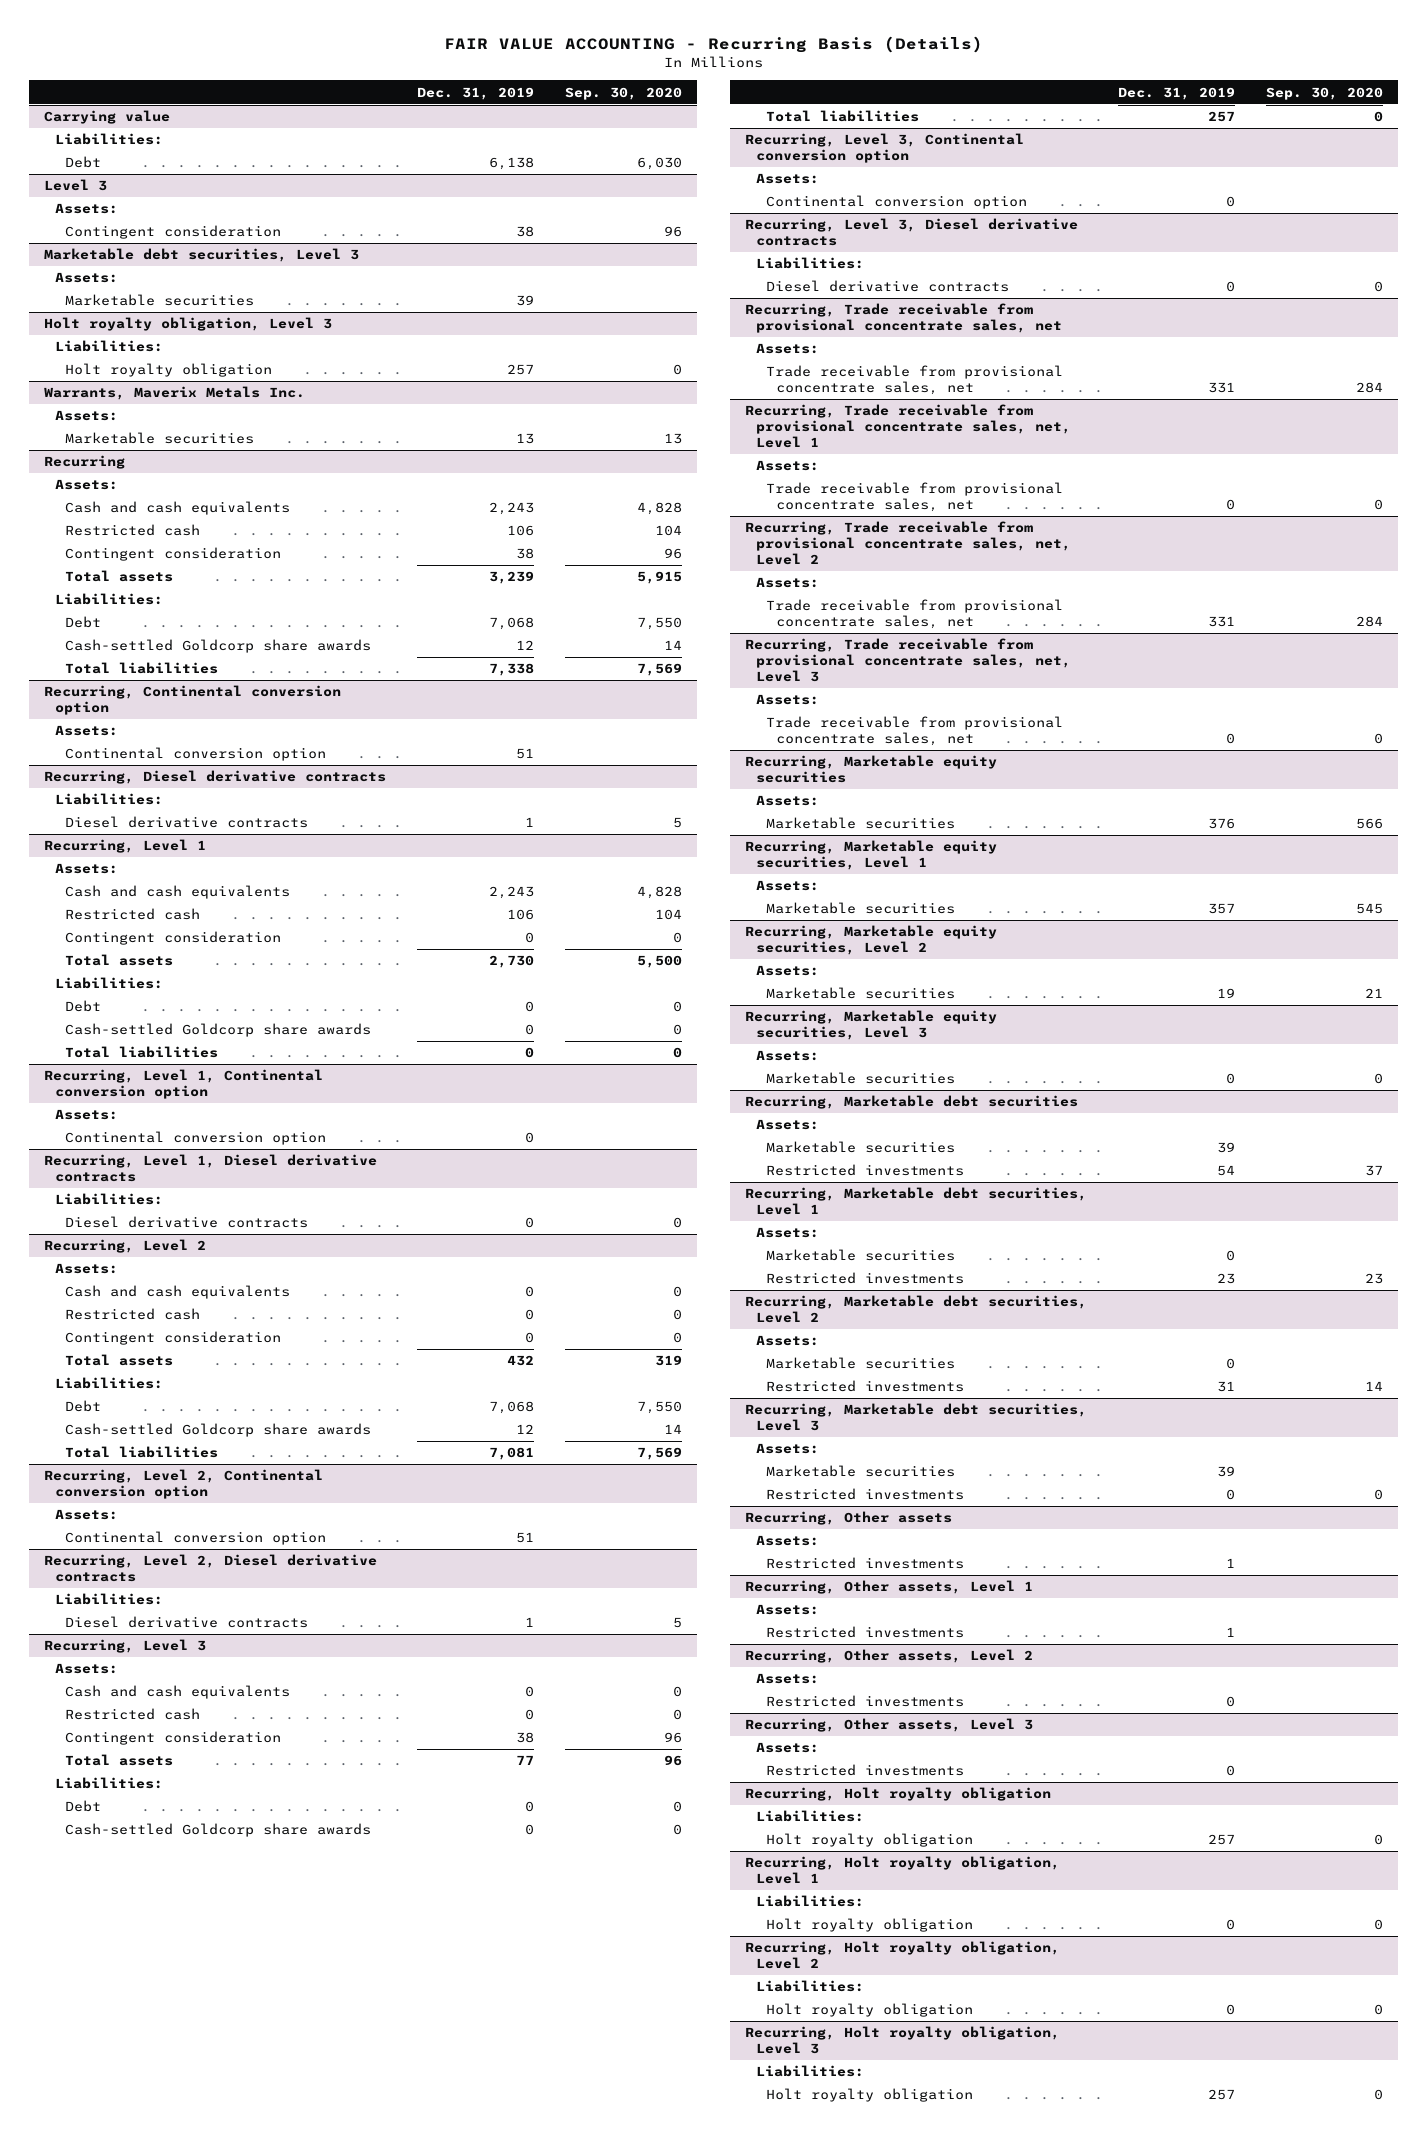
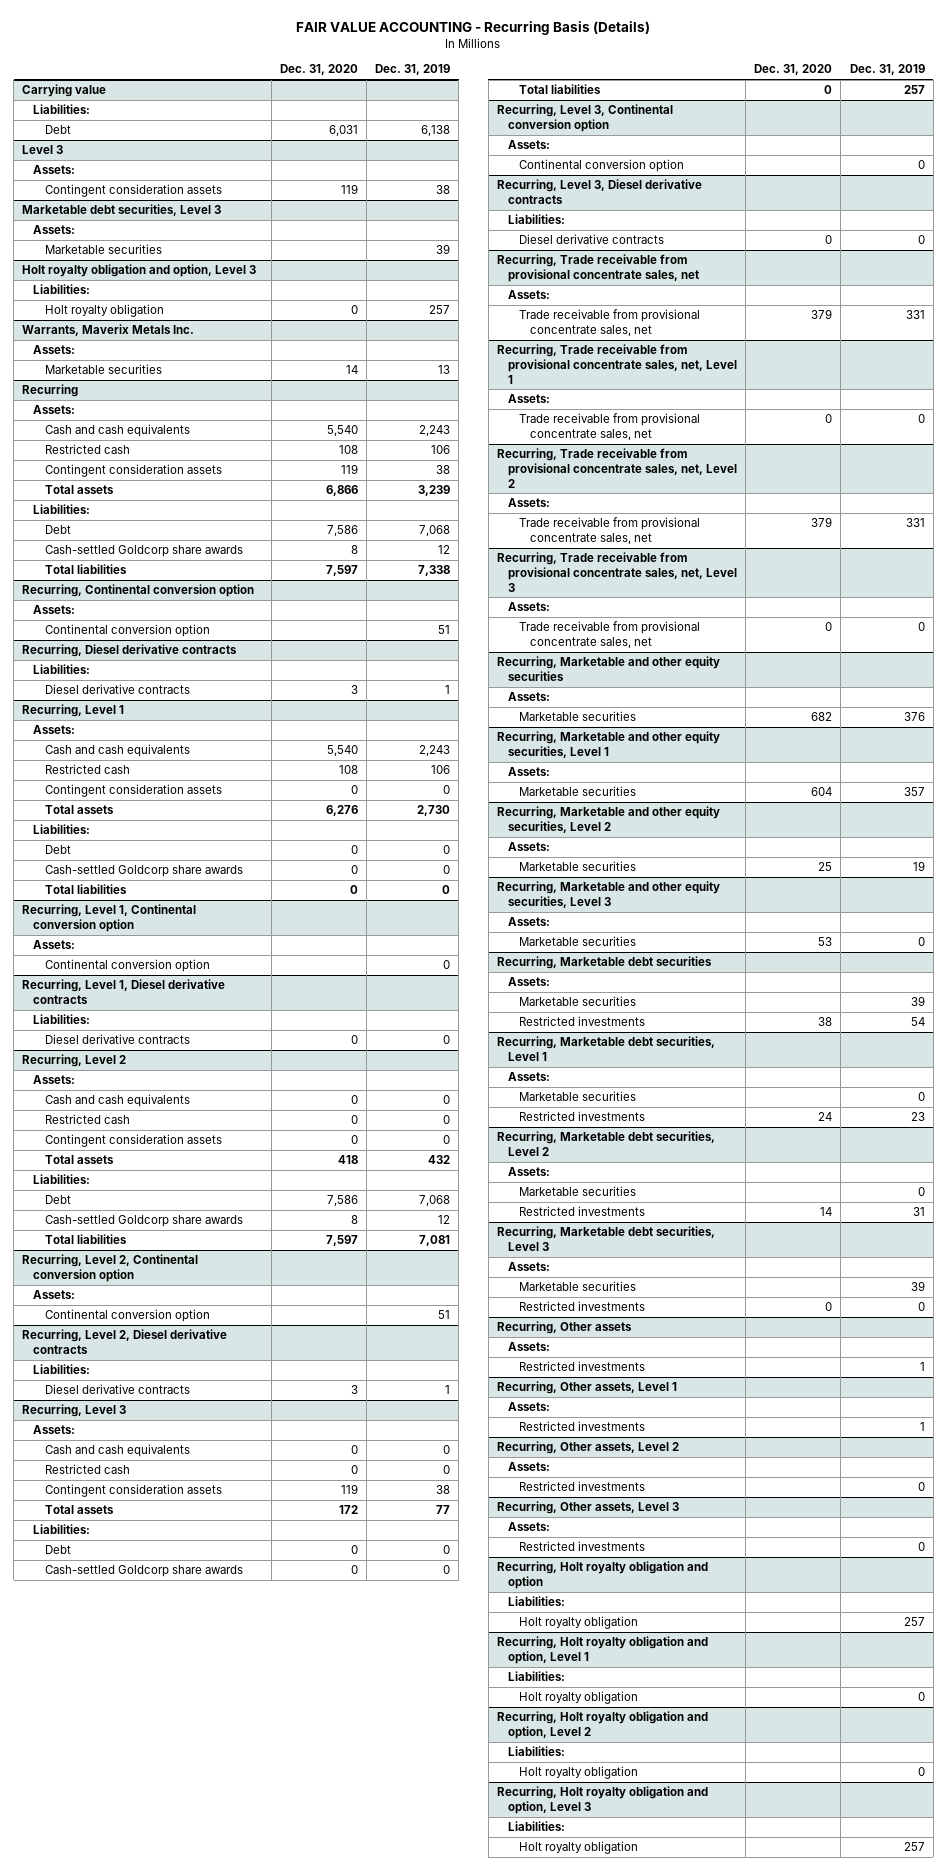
- | Dec. 31, 2019 | Sep. 30, 2020
+ | Dec. 31, 2020 | Dec. 31, 2019
@ Level 3
- Contingent consideration | 38 | 96
+ Contingent consideration assets | 119 | 38
- Holt royalty obligation, Level 3
+ Holt royalty obligation and option, Level 3
@ Recurring
- Contingent consideration | 38 | 96
+ Contingent consideration assets | 119 | 38
@ Recurring, Level 1
- Contingent consideration | 0 | 0
+ Contingent consideration assets | 0 | 0
@ Recurring, Level 2
- Contingent consideration | 0 | 0
+ Contingent consideration assets | 0 | 0
@ Recurring, Level 3
- Contingent consideration | 38 | 96
+ Contingent consideration assets | 119 | 38
- Recurring, Marketable equity securities
+ Recurring, Marketable and other equity securities
- Recurring, Marketable equity securities, Level 1
+ Recurring, Marketable and other equity securities, Level 1
- Recurring, Marketable equity securities, Level 2
+ Recurring, Marketable and other equity securities, Level 2
- Recurring, Marketable equity securities, Level 3
+ Recurring, Marketable and other equity securities, Level 3
- Recurring, Holt royalty obligation
+ Recurring, Holt royalty obligation and option
- Recurring, Holt royalty obligation, Level 1
+ Recurring, Holt royalty obligation and option, Level 1
- Recurring, Holt royalty obligation, Level 2
+ Recurring, Holt royalty obligation and option, Level 2
- Recurring, Holt royalty obligation, Level 3
+ Recurring, Holt royalty obligation and option, Level 3

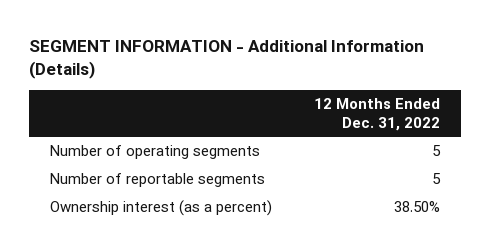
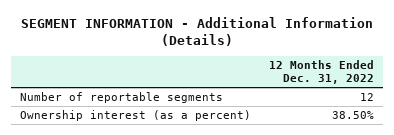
- Number of operating segments | 5
- Number of reportable segments | 5
+ Number of reportable segments | 12

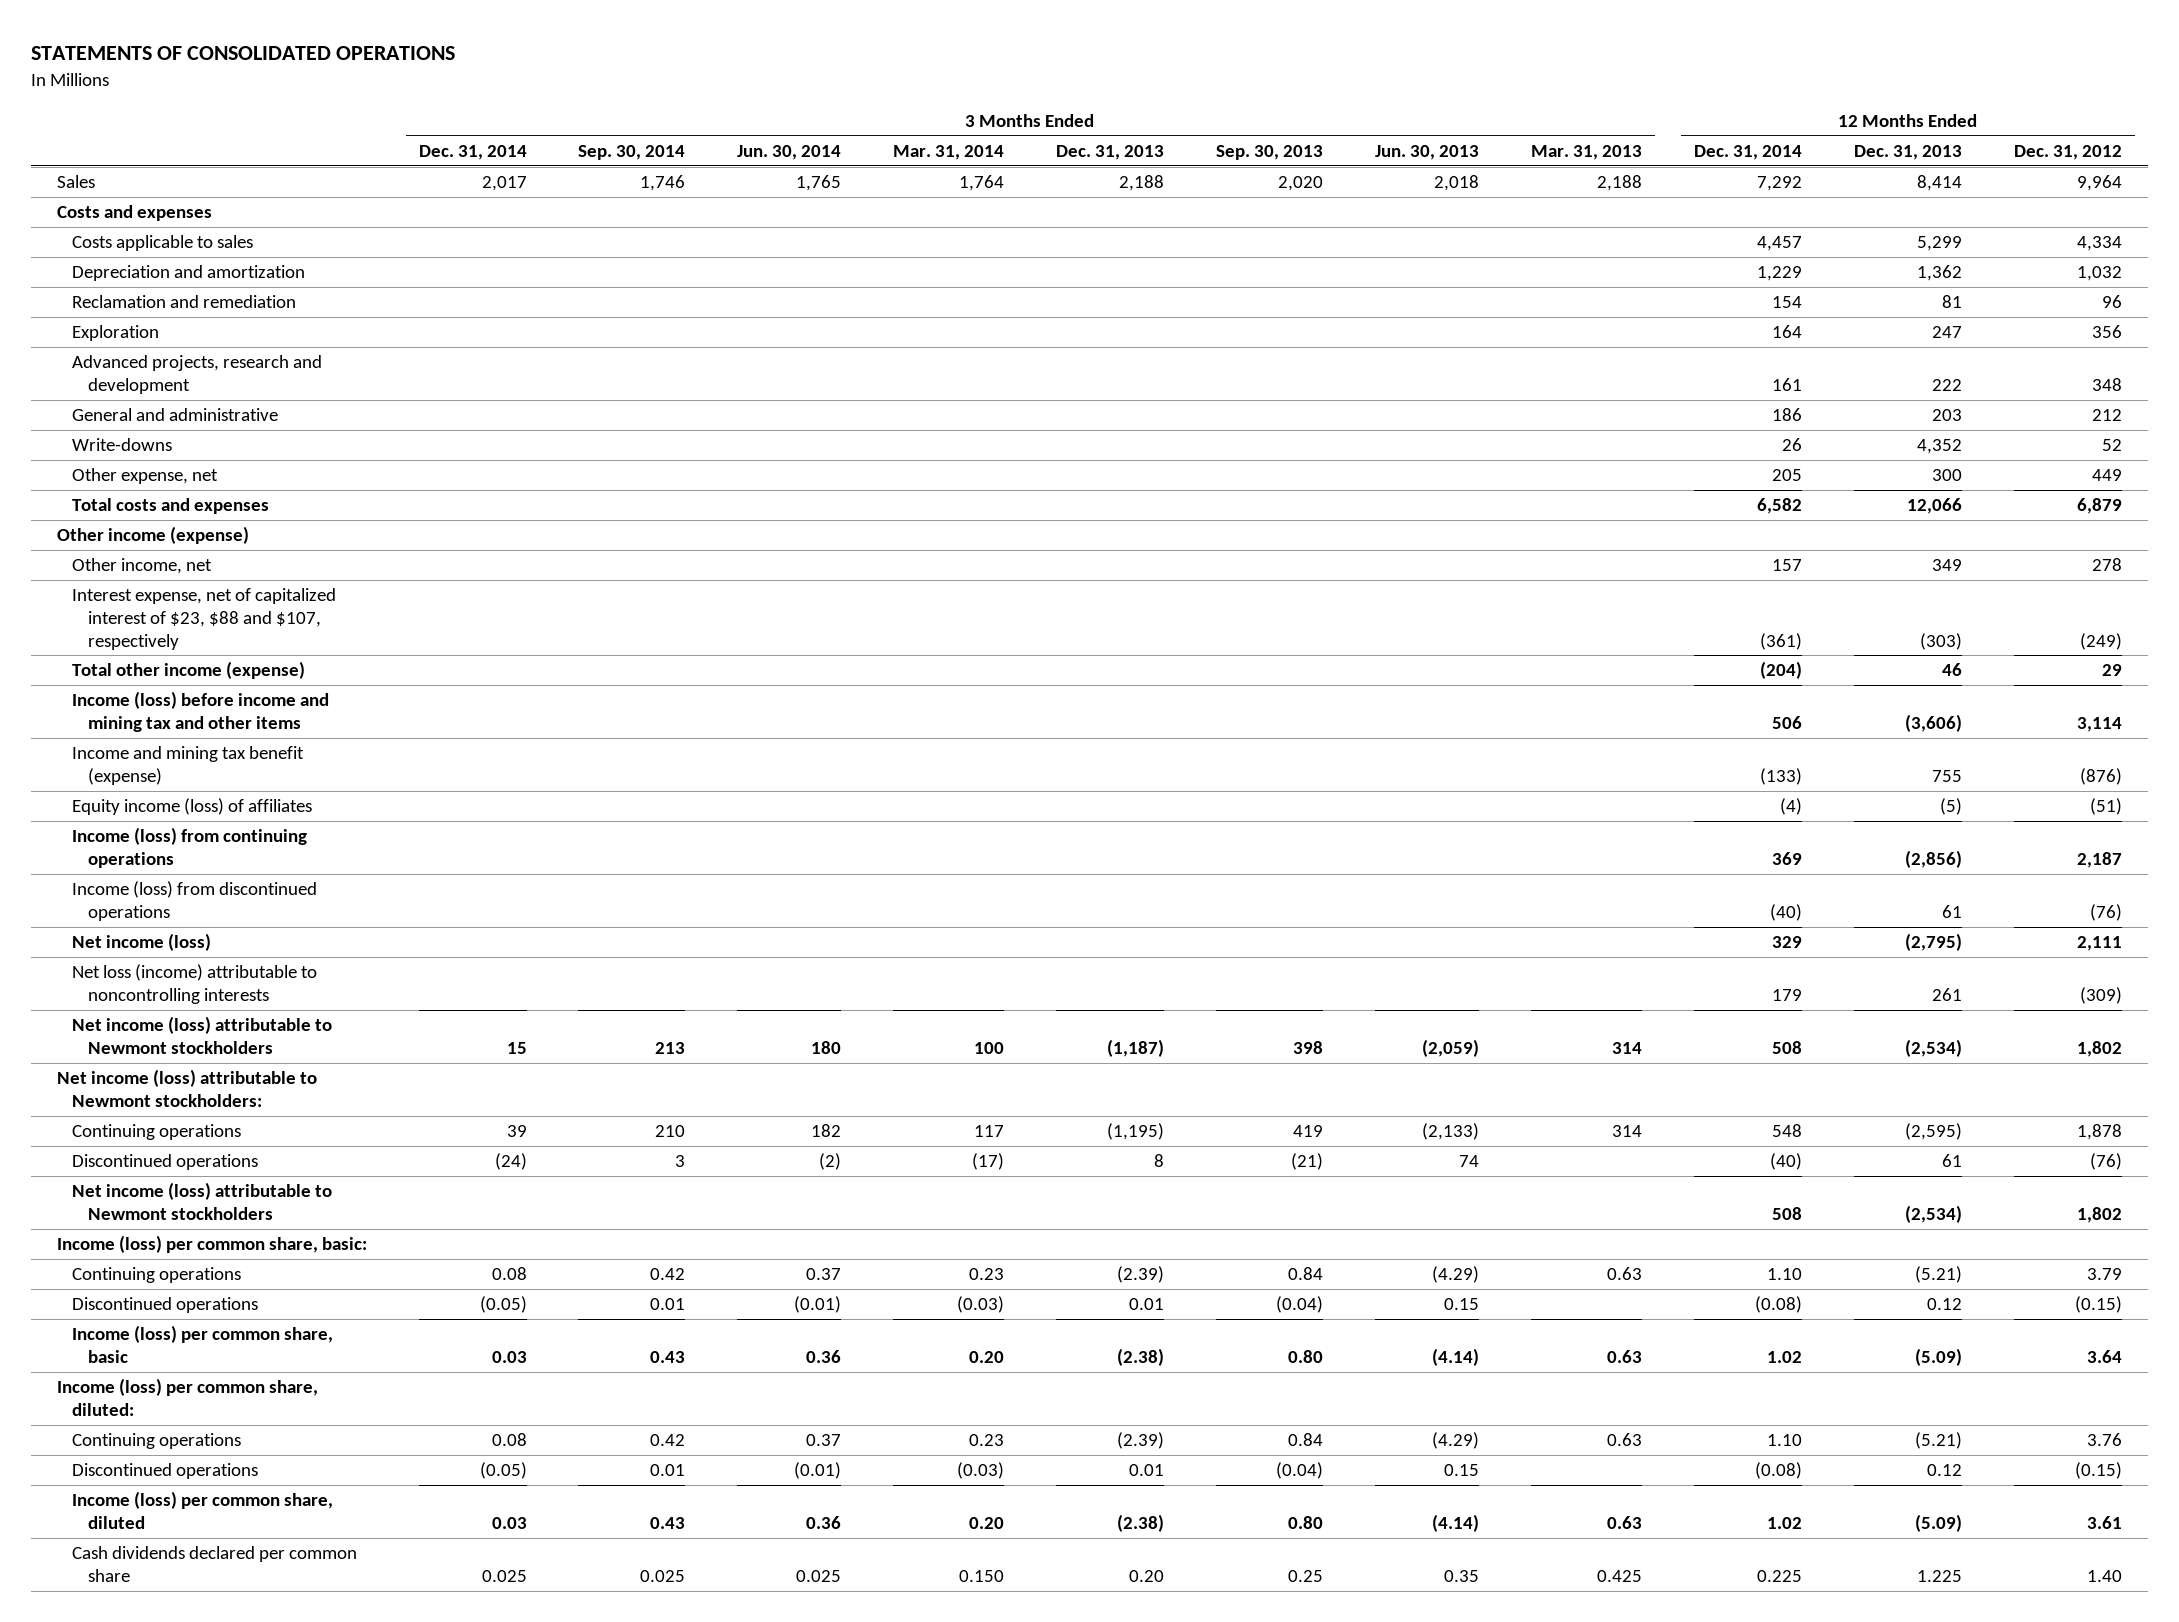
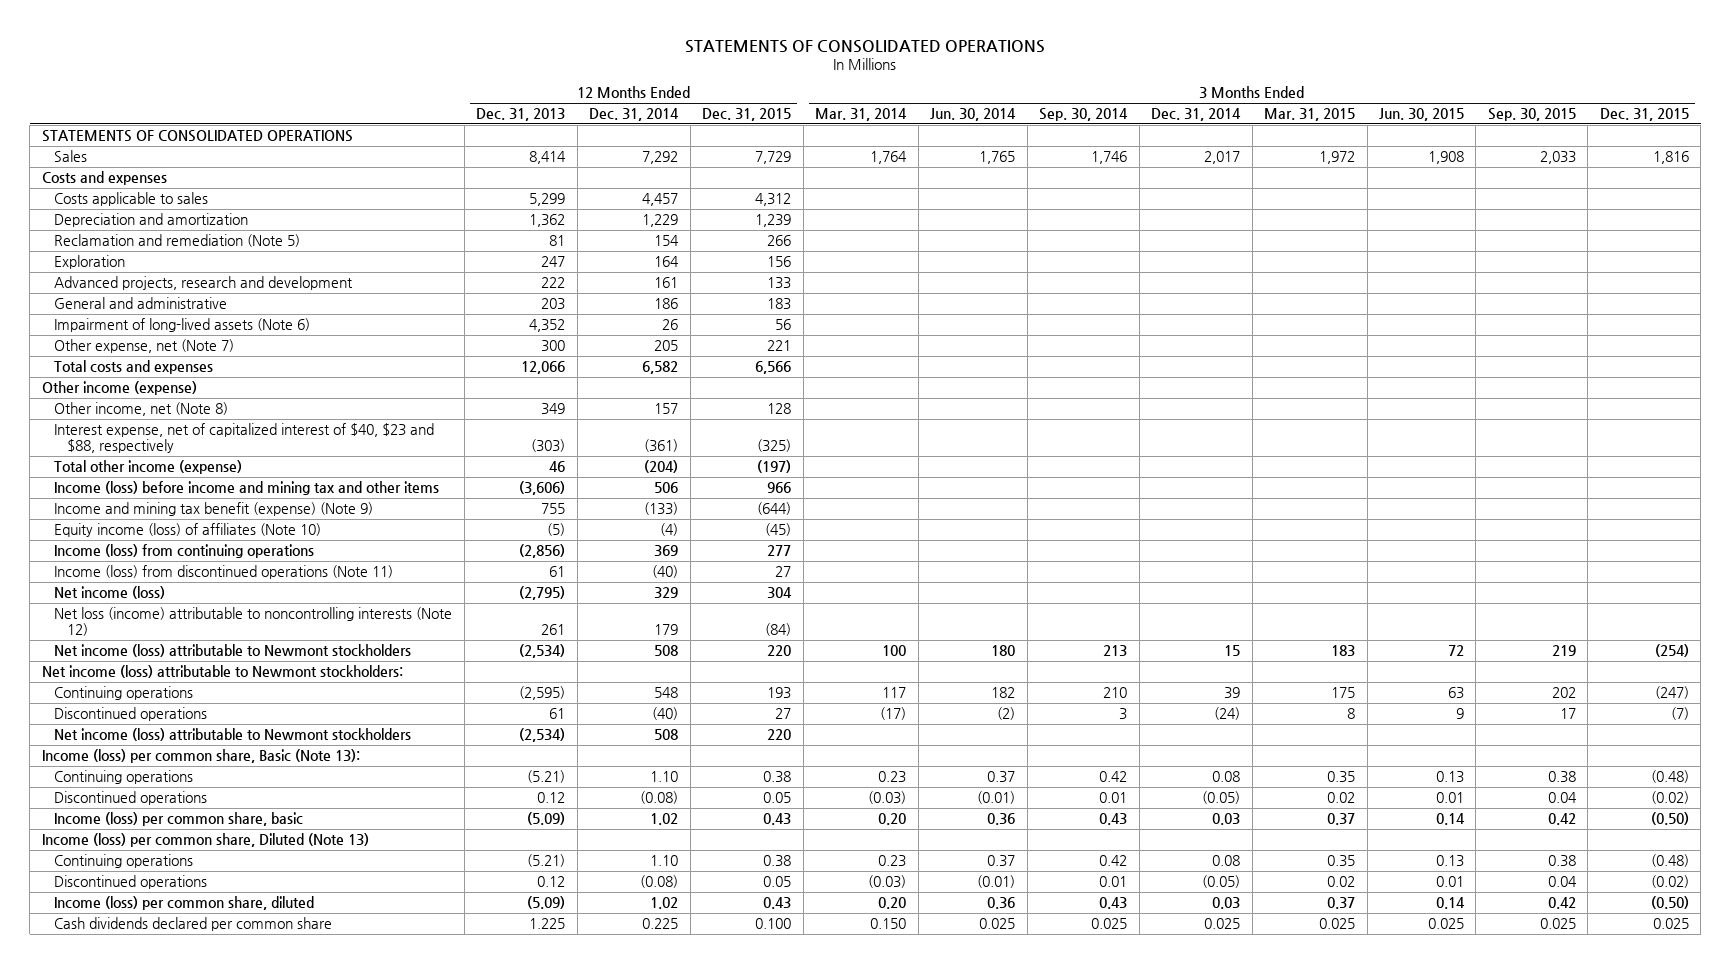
- | 3 Months Ended Dec. 31, 2014 | 3 Months Ended Sep. 30, 2014 | 3 Months Ended Jun. 30, 2014 | 3 Months Ended Mar. 31, 2014 | 3 Months Ended Dec. 31, 2013 | 3 Months Ended Sep. 30, 2013 | 3 Months Ended Jun. 30, 2013 | 3 Months Ended Mar. 31, 2013 | 12 Months Ended Dec. 31, 2014 | 12 Months Ended Dec. 31, 2013 | 12 Months Ended Dec. 31, 2012
+ | 12 Months Ended Dec. 31, 2013 | 12 Months Ended Dec. 31, 2014 | 12 Months Ended Dec. 31, 2015 | 3 Months Ended Mar. 31, 2014 | 3 Months Ended Jun. 30, 2014 | 3 Months Ended Sep. 30, 2014 | 3 Months Ended Dec. 31, 2014 | 3 Months Ended Mar. 31, 2015 | 3 Months Ended Jun. 30, 2015 | 3 Months Ended Sep. 30, 2015 | 3 Months Ended Dec. 31, 2015
+ STATEMENTS OF CONSOLIDATED OPERATIONS
- Reclamation and remediation | | | | | | | | | 154 | 81 | 96
+ Reclamation and remediation (Note 5) | 81 | 154 | 266 | | | | | | | |
- Write-downs | | | | | | | | | 26 | 4,352 | 52
- Other expense, net | | | | | | | | | 205 | 300 | 449
+ Impairment of long-lived assets (Note 6) | 4,352 | 26 | 56 | | | | | | | |
+ Other expense, net (Note 7) | 300 | 205 | 221 | | | | | | | |
- Other income, net | | | | | | | | | 157 | 349 | 278
- Interest expense, net of capitalized interest of $23, $88 and $107, respectively | | | | | | | | | (361) | (303) | (249)
+ Other income, net (Note 8) | 349 | 157 | 128 | | | | | | | |
+ Interest expense, net of capitalized interest of $40, $23 and $88, respectively | (303) | (361) | (325) | | | | | | | |
- Income and mining tax benefit (expense) | | | | | | | | | (133) | 755 | (876)
- Equity income (loss) of affiliates | | | | | | | | | (4) | (5) | (51)
+ Income and mining tax benefit (expense) (Note 9) | 755 | (133) | (644) | | | | | | | |
+ Equity income (loss) of affiliates (Note 10) | (5) | (4) | (45) | | | | | | | |
- Income (loss) from discontinued operations | | | | | | | | | (40) | 61 | (76)
+ Income (loss) from discontinued operations (Note 11) | 61 | (40) | 27 | | | | | | | |
- Net loss (income) attributable to noncontrolling interests | | | | | | | | | 179 | 261 | (309)
+ Net loss (income) attributable to noncontrolling interests (Note 12) | 261 | 179 | (84) | | | | | | | |
- Income (loss) per common share, basic:
+ Income (loss) per common share, Basic (Note 13):
- Income (loss) per common share, diluted:
+ Income (loss) per common share, Diluted (Note 13)

